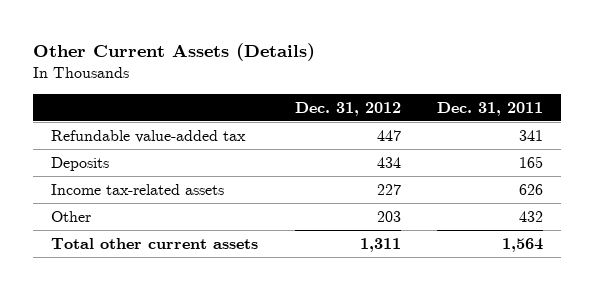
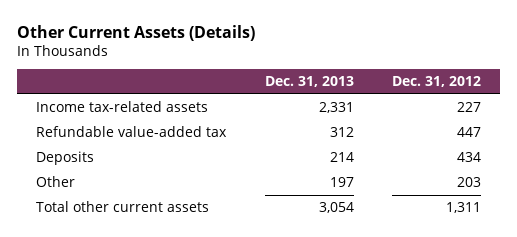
- | Dec. 31, 2012 | Dec. 31, 2011
+ | Dec. 31, 2013 | Dec. 31, 2012
moved up: Income tax-related assets | 2,331 | 227

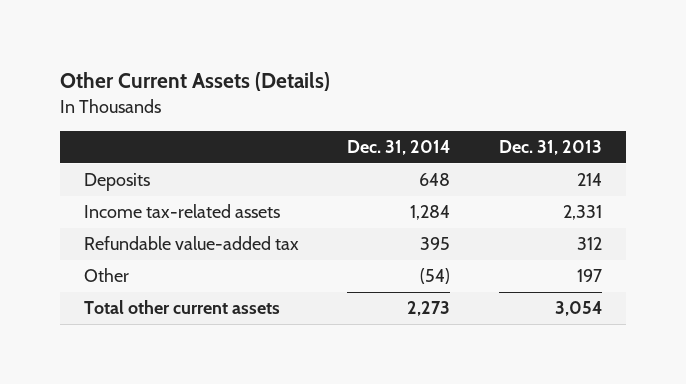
- | Dec. 31, 2013 | Dec. 31, 2012
+ | Dec. 31, 2014 | Dec. 31, 2013
moved up: Deposits | 648 | 214

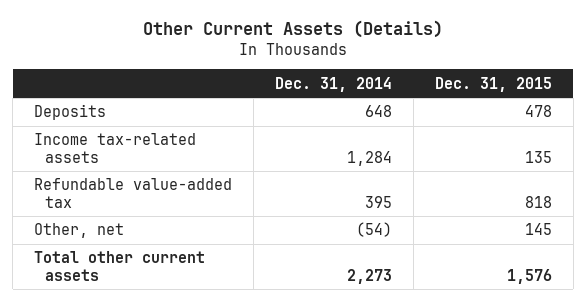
- | Dec. 31, 2014 | Dec. 31, 2013
+ | Dec. 31, 2014 | Dec. 31, 2015
- Other | (54) | 197
+ Other, net | (54) | 145

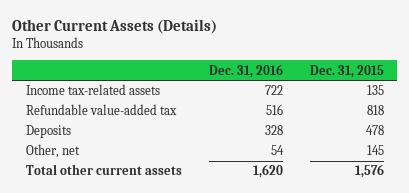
- | Dec. 31, 2014 | Dec. 31, 2015
+ | Dec. 31, 2016 | Dec. 31, 2015
moved down: Deposits | 328 | 478

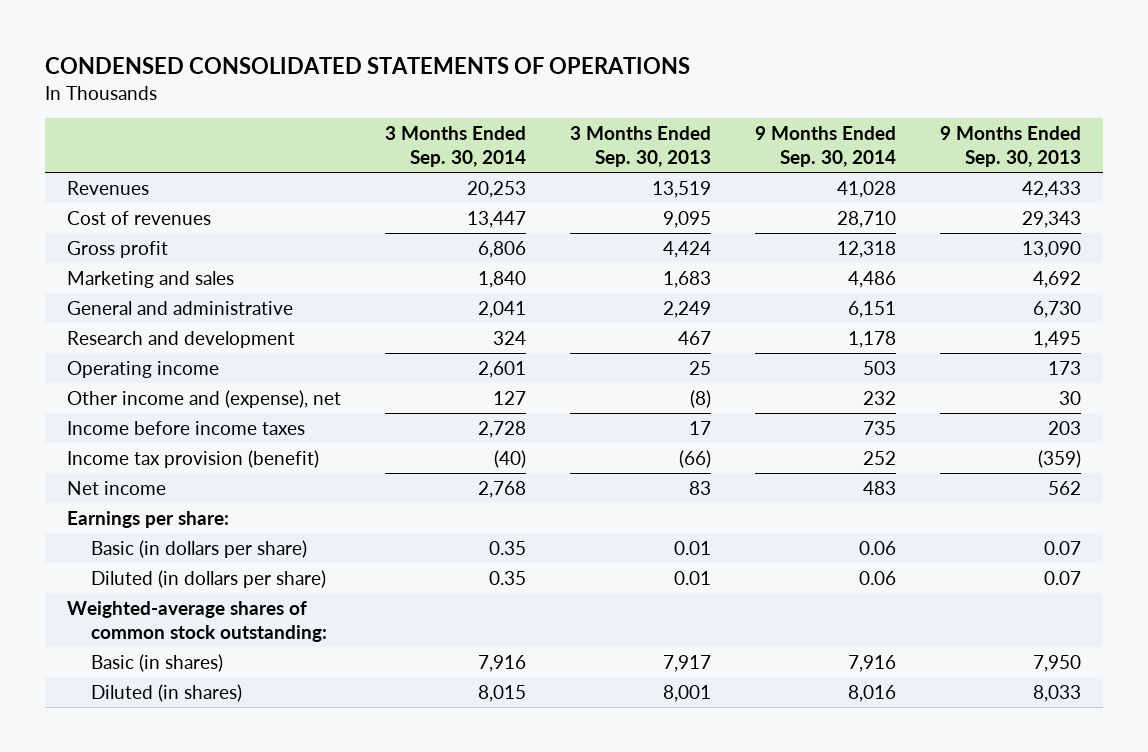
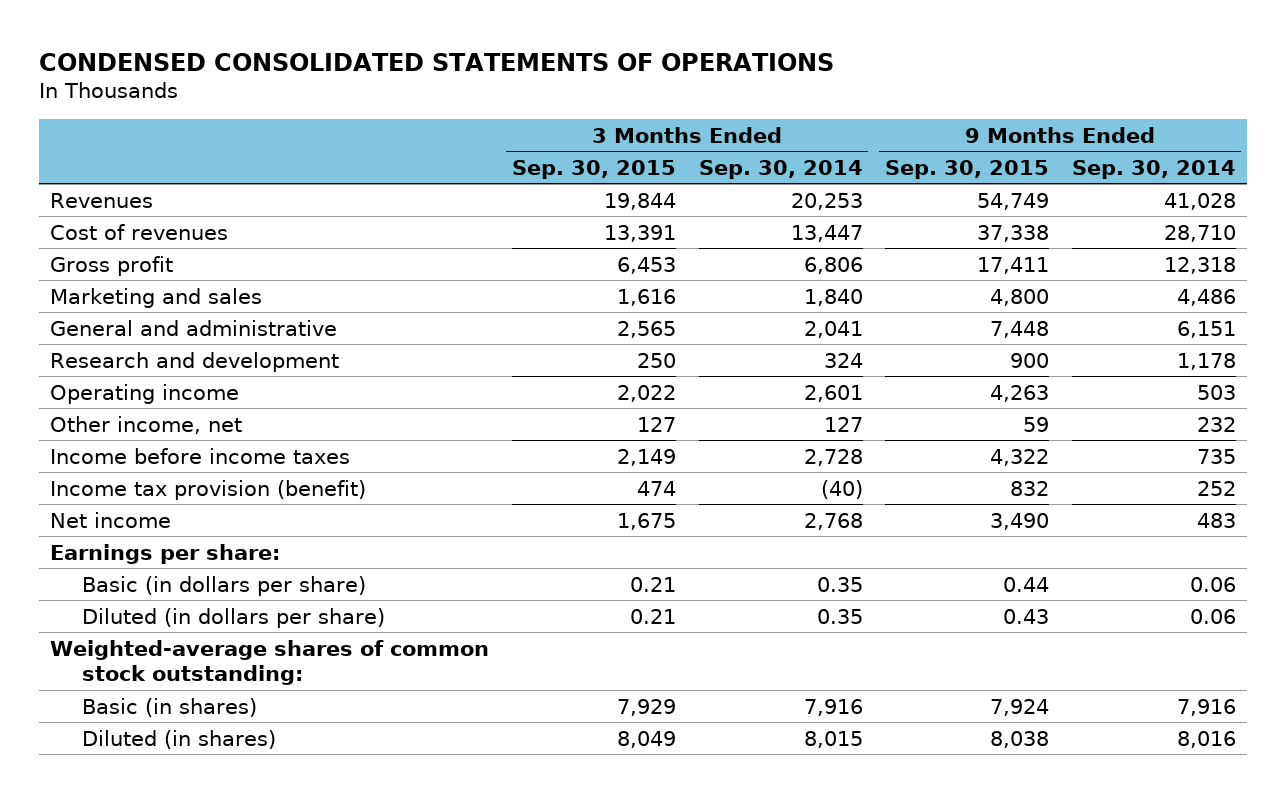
- | 3 Months Ended Sep. 30, 2014 | 3 Months Ended Sep. 30, 2013 | 9 Months Ended Sep. 30, 2014 | 9 Months Ended Sep. 30, 2013
+ | 3 Months Ended Sep. 30, 2015 | 3 Months Ended Sep. 30, 2014 | 9 Months Ended Sep. 30, 2015 | 9 Months Ended Sep. 30, 2014
- Other income and (expense), net | 127 | (8) | 232 | 30
+ Other income, net | 127 | 127 | 59 | 232

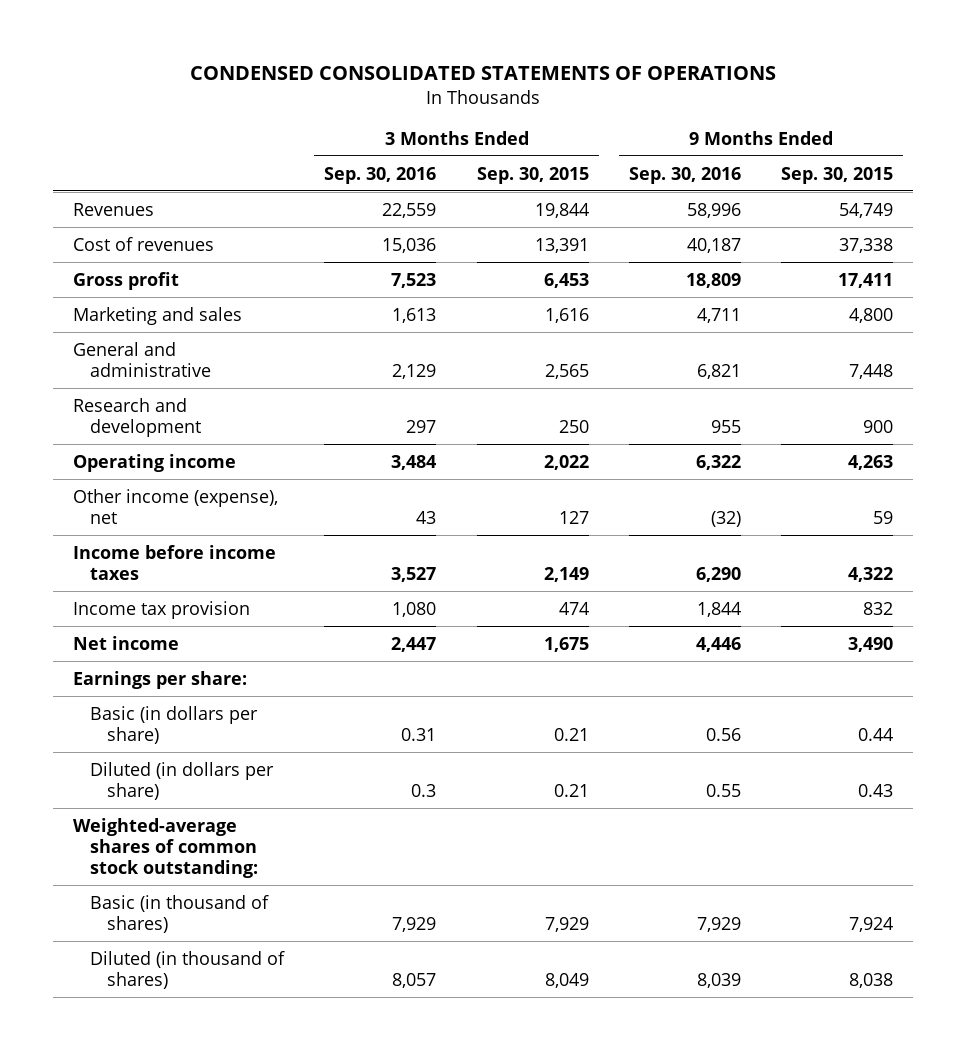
- | 3 Months Ended Sep. 30, 2015 | 3 Months Ended Sep. 30, 2014 | 9 Months Ended Sep. 30, 2015 | 9 Months Ended Sep. 30, 2014
+ | 3 Months Ended Sep. 30, 2016 | 3 Months Ended Sep. 30, 2015 | 9 Months Ended Sep. 30, 2016 | 9 Months Ended Sep. 30, 2015
- Other income, net | 127 | 127 | 59 | 232
+ Other income (expense), net | 43 | 127 | (32) | 59
- Income tax provision (benefit) | 474 | (40) | 832 | 252
+ Income tax provision | 1,080 | 474 | 1,844 | 832
- Basic (in shares) | 7,929 | 7,916 | 7,924 | 7,916
- Diluted (in shares) | 8,049 | 8,015 | 8,038 | 8,016
+ Basic (in thousand of shares) | 7,929 | 7,929 | 7,929 | 7,924
+ Diluted (in thousand of shares) | 8,057 | 8,049 | 8,039 | 8,038

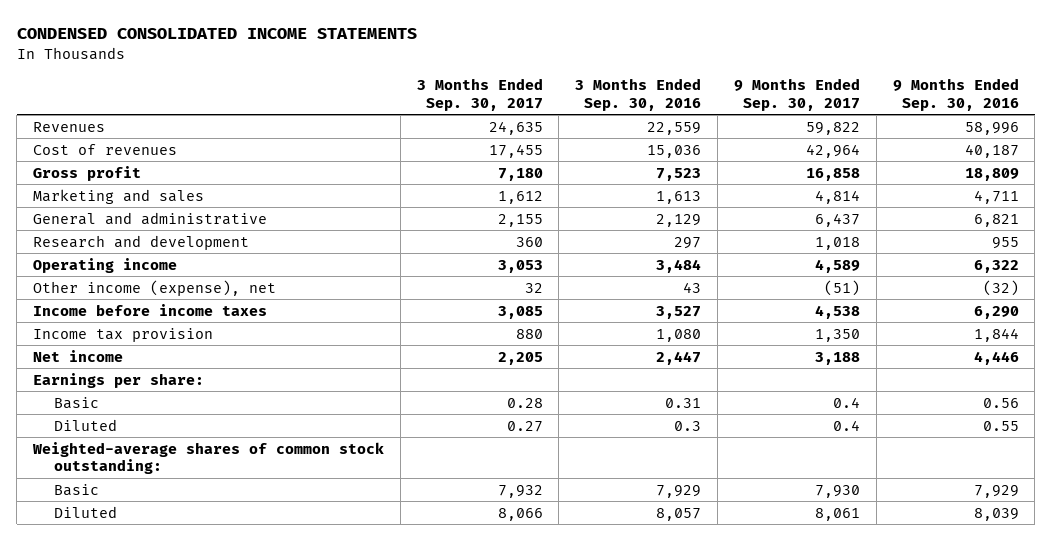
- CONDENSED CONSOLIDATED STATEMENTS OF OPERATIONS
+ CONDENSED CONSOLIDATED INCOME STATEMENTS
- | 3 Months Ended Sep. 30, 2016 | 3 Months Ended Sep. 30, 2015 | 9 Months Ended Sep. 30, 2016 | 9 Months Ended Sep. 30, 2015
+ | 3 Months Ended Sep. 30, 2017 | 3 Months Ended Sep. 30, 2016 | 9 Months Ended Sep. 30, 2017 | 9 Months Ended Sep. 30, 2016
- Basic (in dollars per share) | 0.31 | 0.21 | 0.56 | 0.44
- Diluted (in dollars per share) | 0.3 | 0.21 | 0.55 | 0.43
+ Basic | 0.28 | 0.31 | 0.4 | 0.56
+ Diluted | 0.27 | 0.3 | 0.4 | 0.55
- Basic (in thousand of shares) | 7,929 | 7,929 | 7,929 | 7,924
- Diluted (in thousand of shares) | 8,057 | 8,049 | 8,039 | 8,038
+ Basic | 7,932 | 7,929 | 7,930 | 7,929
+ Diluted | 8,066 | 8,057 | 8,061 | 8,039

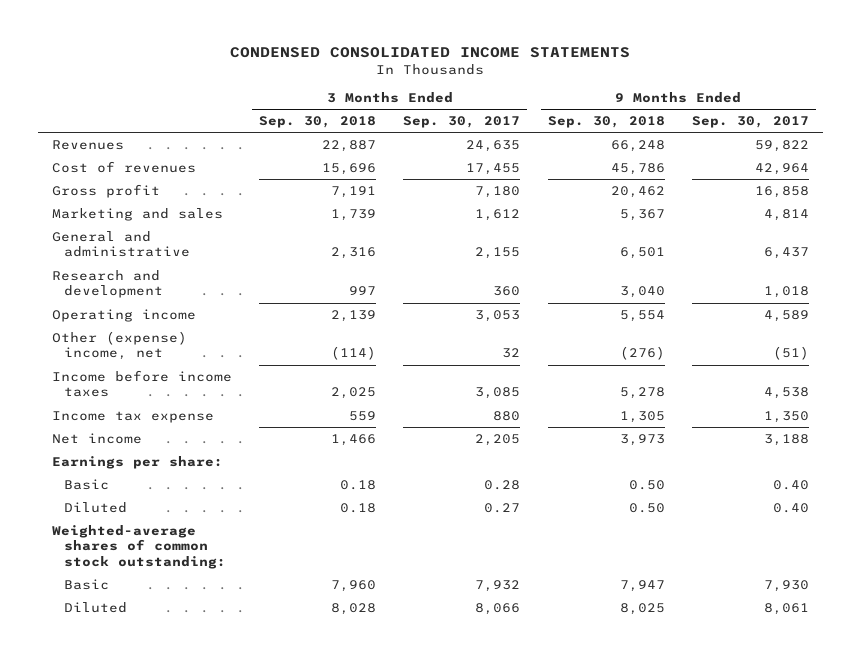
- | 3 Months Ended Sep. 30, 2017 | 3 Months Ended Sep. 30, 2016 | 9 Months Ended Sep. 30, 2017 | 9 Months Ended Sep. 30, 2016
+ | 3 Months Ended Sep. 30, 2018 | 3 Months Ended Sep. 30, 2017 | 9 Months Ended Sep. 30, 2018 | 9 Months Ended Sep. 30, 2017
- Other income (expense), net | 32 | 43 | (51) | (32)
+ Other (expense) income, net | (114) | 32 | (276) | (51)
- Income tax provision | 880 | 1,080 | 1,350 | 1,844
+ Income tax expense | 559 | 880 | 1,305 | 1,350
- Basic | 0.28 | 0.31 | 0.4 | 0.56
- Diluted | 0.27 | 0.3 | 0.4 | 0.55
+ Basic | 0.18 | 0.28 | 0.50 | 0.40
+ Diluted | 0.18 | 0.27 | 0.50 | 0.40

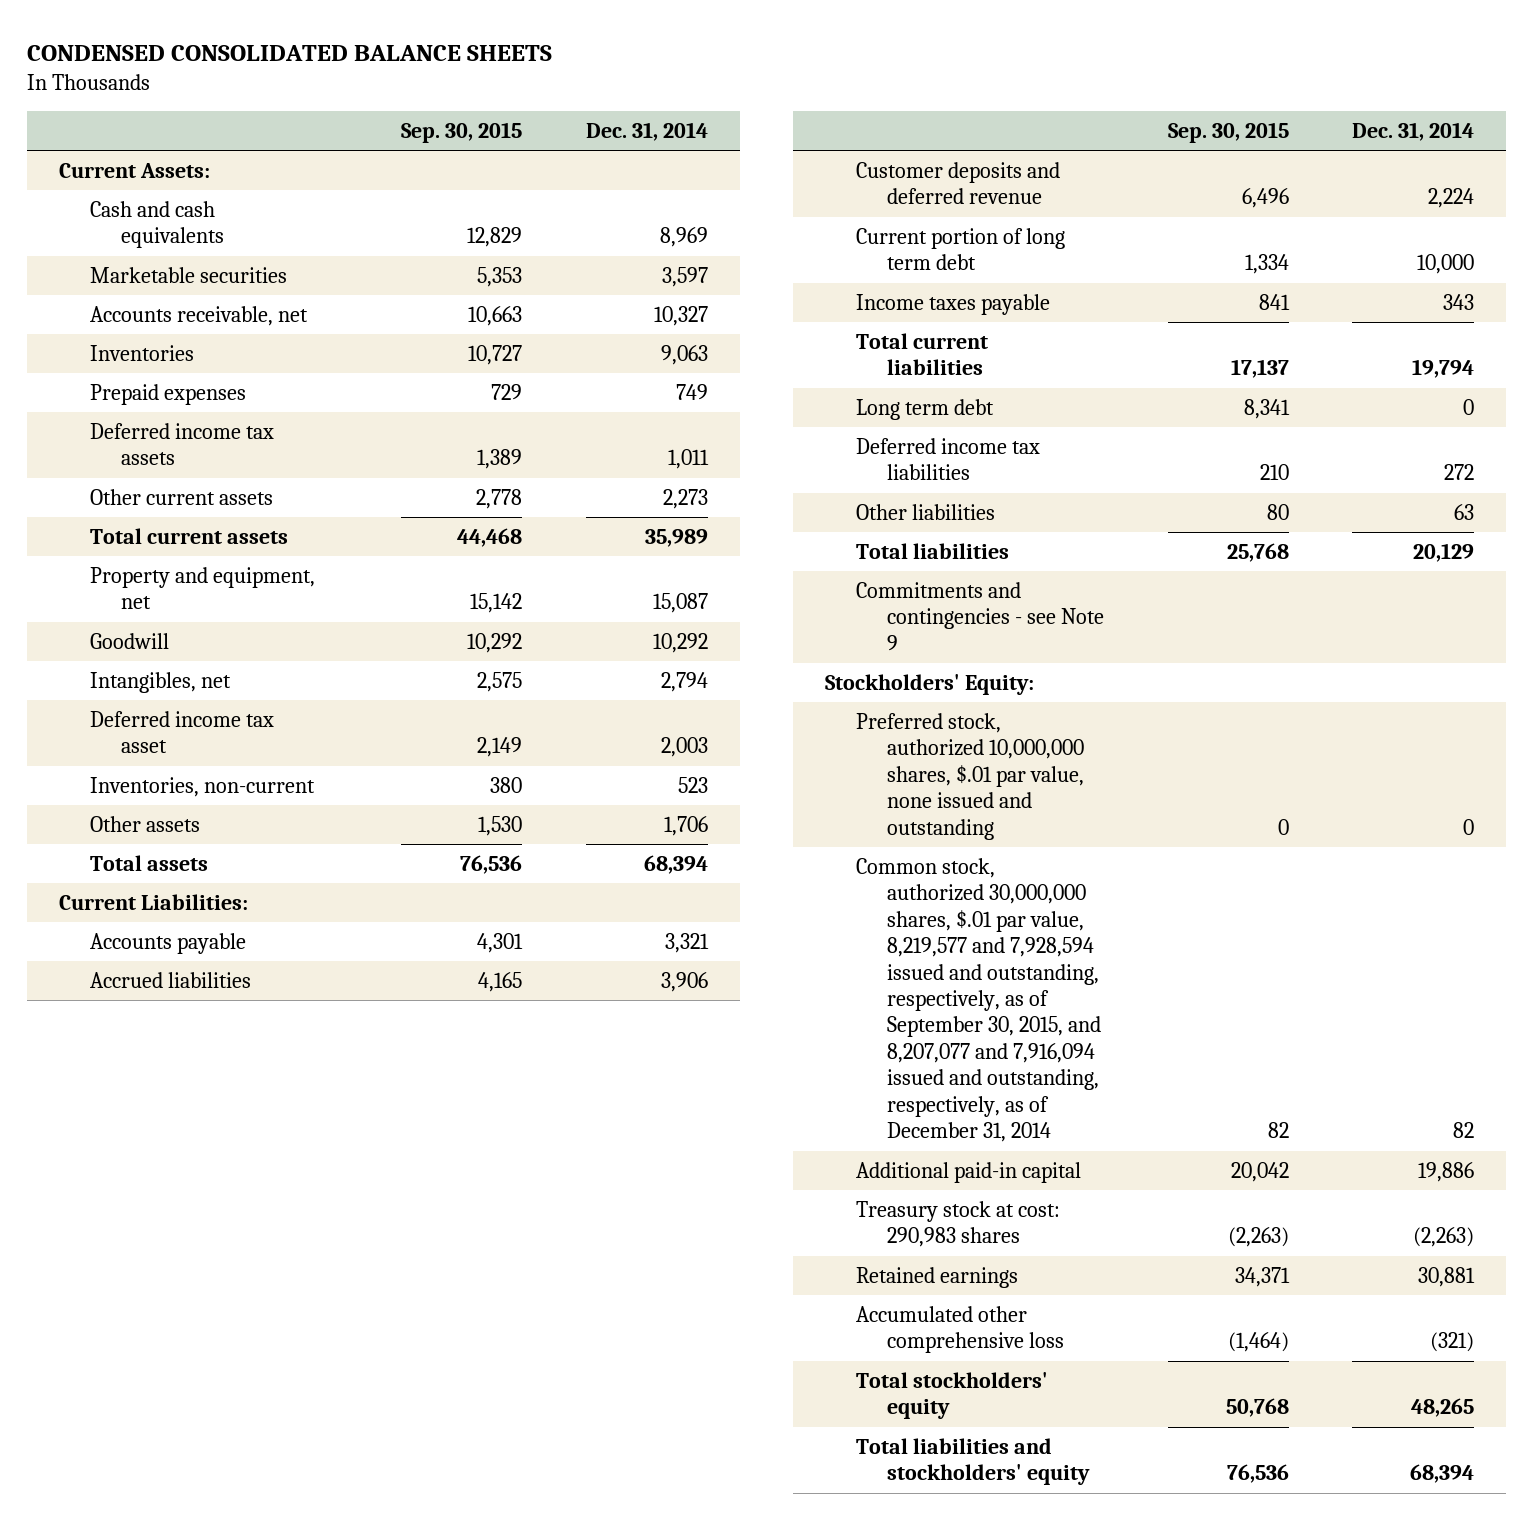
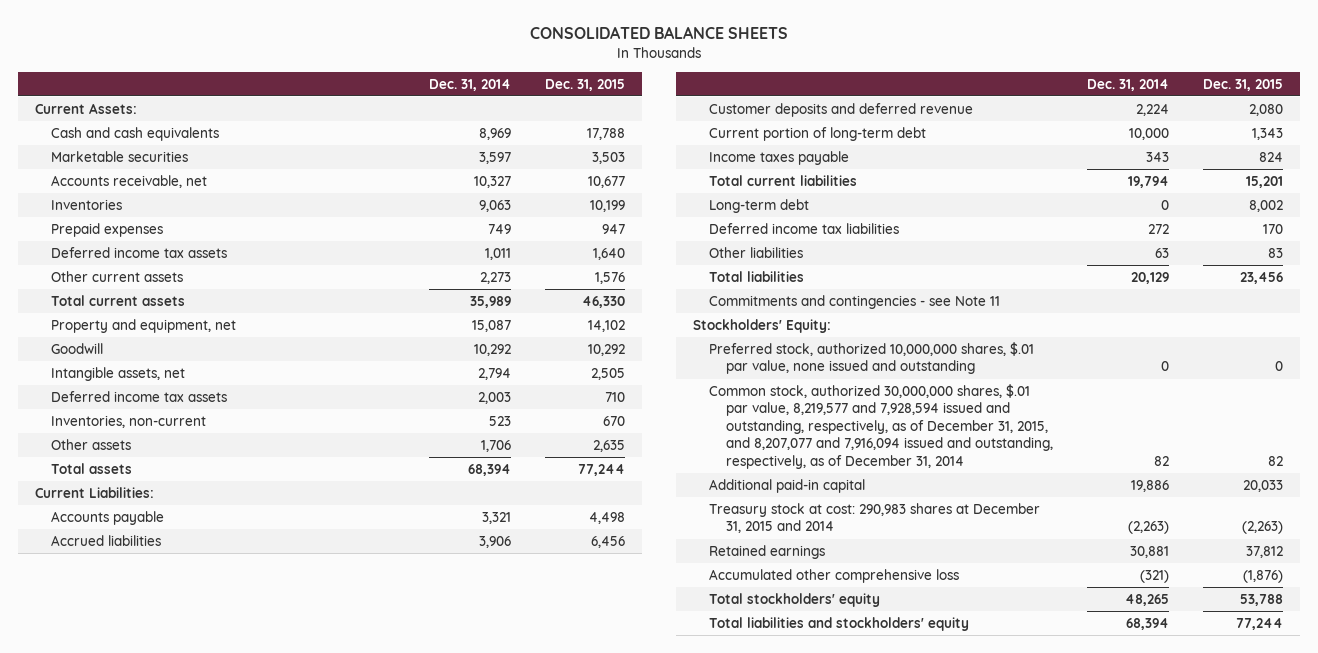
- CONDENSED CONSOLIDATED BALANCE SHEETS
+ CONSOLIDATED BALANCE SHEETS
- | Sep. 30, 2015 | Dec. 31, 2014
+ | Dec. 31, 2014 | Dec. 31, 2015
- Intangibles, net | 2,575 | 2,794
- Deferred income tax asset | 2,149 | 2,003
+ Intangible assets, net | 2,794 | 2,505
+ Deferred income tax assets | 2,003 | 710
- Current portion of long term debt | 1,334 | 10,000
+ Current portion of long-term debt | 10,000 | 1,343
- Long term debt | 8,341 | 0
+ Long-term debt | 0 | 8,002
- Commitments and contingencies - see Note 9
+ Commitments and contingencies - see Note 11
- Common stock, authorized 30,000,000 shares, $.01 par value, 8,219,577 and 7,928,594 issued and outstanding, respectively, as of September 30, 2015, and 8,207,077 and 7,916,094 issued and outstanding, respectively, as of December 31, 2014 | 82 | 82
+ Common stock, authorized 30,000,000 shares, $.01 par value, 8,219,577 and 7,928,594 issued and outstanding, respectively, as of December 31, 2015, and 8,207,077 and 7,916,094 issued and outstanding, respectively, as of December 31, 2014 | 82 | 82
- Treasury stock at cost: 290,983 shares | (2,263) | (2,263)
+ Treasury stock at cost: 290,983 shares at December 31, 2015 and 2014 | (2,263) | (2,263)

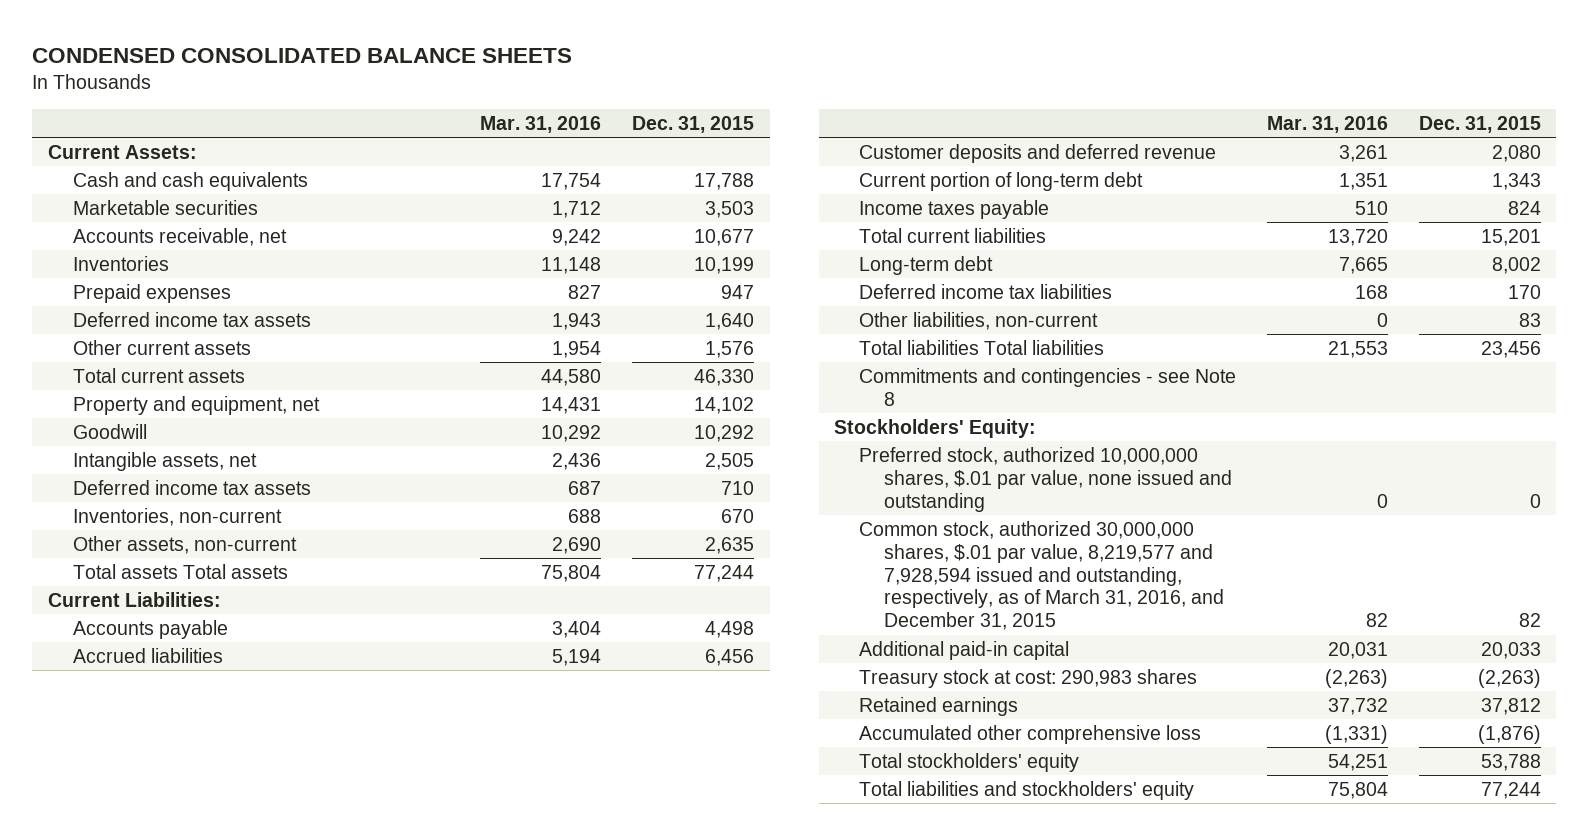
- CONSOLIDATED BALANCE SHEETS
+ CONDENSED CONSOLIDATED BALANCE SHEETS
- | Dec. 31, 2014 | Dec. 31, 2015
+ | Mar. 31, 2016 | Dec. 31, 2015
- Other assets | 1,706 | 2,635
- Total assets | 68,394 | 77,244
+ Other assets, non-current | 2,690 | 2,635
+ Total assets Total assets | 75,804 | 77,244
- Other liabilities | 63 | 83
- Total liabilities | 20,129 | 23,456
- Commitments and contingencies - see Note 11
+ Other liabilities, non-current | 0 | 83
+ Total liabilities Total liabilities | 21,553 | 23,456
+ Commitments and contingencies - see Note 8
- Common stock, authorized 30,000,000 shares, $.01 par value, 8,219,577 and 7,928,594 issued and outstanding, respectively, as of December 31, 2015, and 8,207,077 and 7,916,094 issued and outstanding, respectively, as of December 31, 2014 | 82 | 82
+ Common stock, authorized 30,000,000 shares, $.01 par value, 8,219,577 and 7,928,594 issued and outstanding, respectively, as of March 31, 2016, and December 31, 2015 | 82 | 82
- Treasury stock at cost: 290,983 shares at December 31, 2015 and 2014 | (2,263) | (2,263)
+ Treasury stock at cost: 290,983 shares | (2,263) | (2,263)

